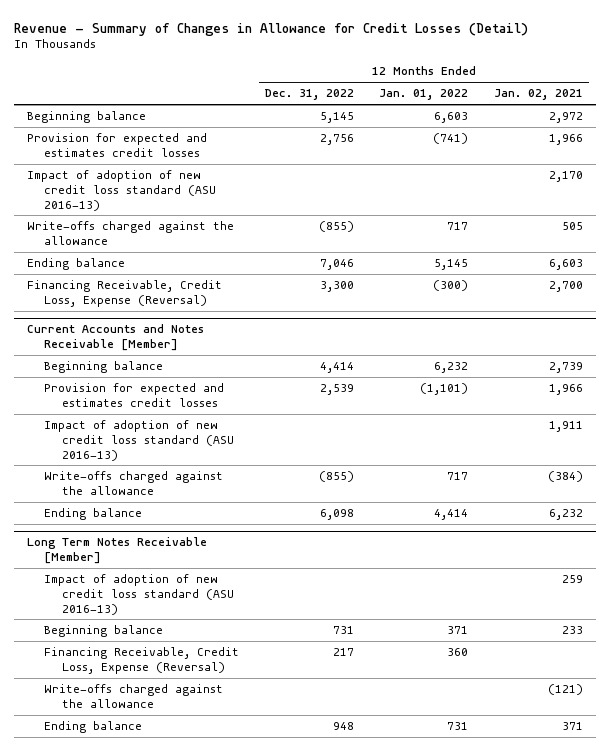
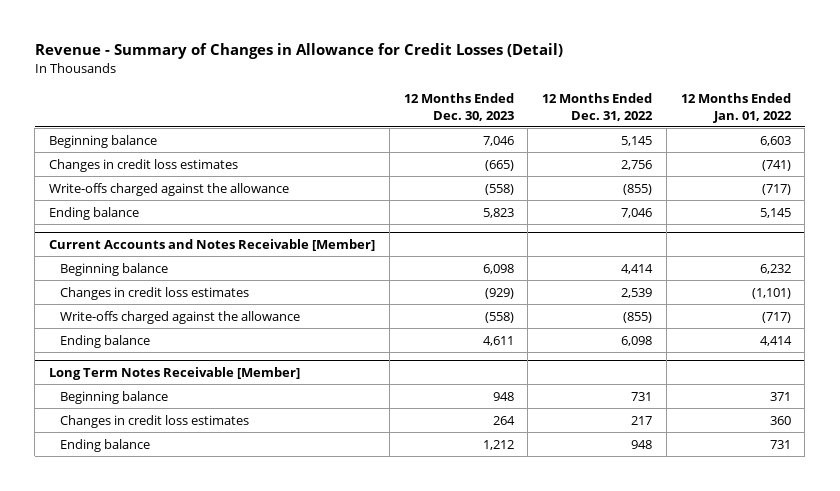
- | 12 Months Ended Dec. 31, 2022 | 12 Months Ended Jan. 01, 2022 | 12 Months Ended Jan. 02, 2021
+ | 12 Months Ended Dec. 30, 2023 | 12 Months Ended Dec. 31, 2022 | 12 Months Ended Jan. 01, 2022
- Provision for expected and estimates credit losses | 2,756 | (741) | 1,966
- Impact of adoption of new credit loss standard (ASU 2016-13) | | | 2,170
- Write-offs charged against the allowance | (855) | 717 | 505
+ Changes in credit loss estimates | (665) | 2,756 | (741)
+ Write-offs charged against the allowance | (558) | (855) | (717)
- Financing Receivable, Credit Loss, Expense (Reversal) | 3,300 | (300) | 2,700
@ Current Accounts and Notes Receivable [Member]
- Provision for expected and estimates credit losses | 2,539 | (1,101) | 1,966
- Impact of adoption of new credit loss standard (ASU 2016-13) | | | 1,911
- Write-offs charged against the allowance | (855) | 717 | (384)
+ Changes in credit loss estimates | (929) | 2,539 | (1,101)
+ Write-offs charged against the allowance | (558) | (855) | (717)
@ Long Term Notes Receivable [Member]
- Impact of adoption of new credit loss standard (ASU 2016-13) | | | 259
- Financing Receivable, Credit Loss, Expense (Reversal) | 217 | 360 |
- Write-offs charged against the allowance | | | (121)
+ Changes in credit loss estimates | 264 | 217 | 360

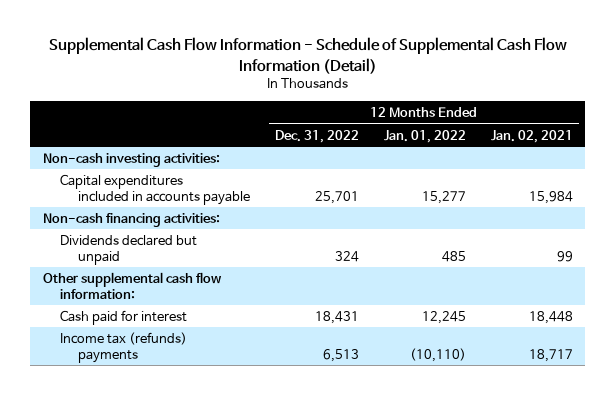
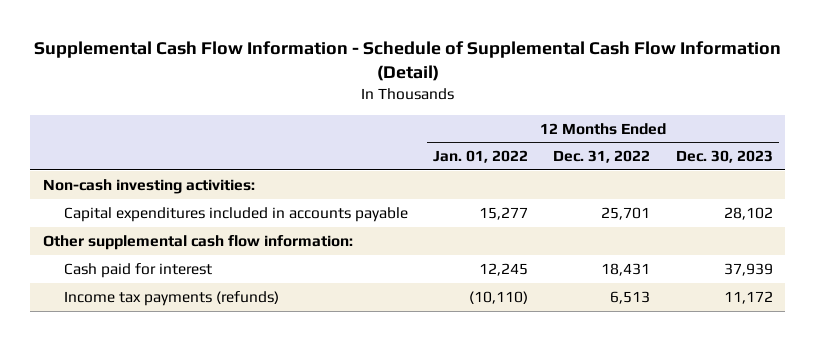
- | 12 Months Ended Dec. 31, 2022 | 12 Months Ended Jan. 01, 2022 | 12 Months Ended Jan. 02, 2021
+ | 12 Months Ended Jan. 01, 2022 | 12 Months Ended Dec. 31, 2022 | 12 Months Ended Dec. 30, 2023
- Non-cash financing activities:
- Dividends declared but unpaid | 324 | 485 | 99
- Income tax (refunds) payments | 6,513 | (10,110) | 18,717
+ Income tax payments (refunds) | (10,110) | 6,513 | 11,172

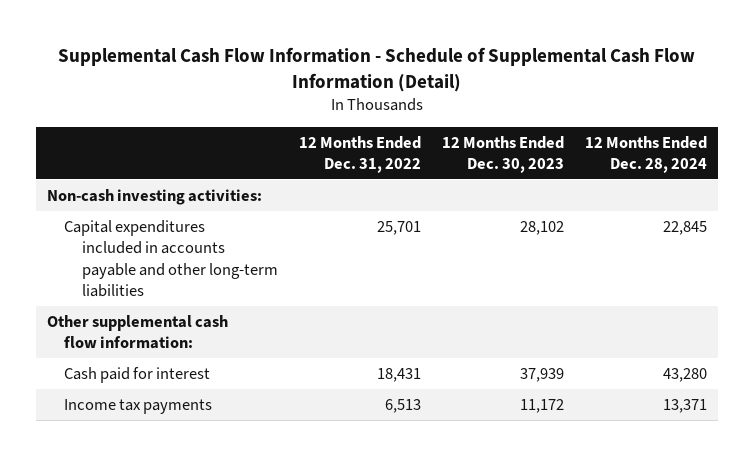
- | 12 Months Ended Jan. 01, 2022 | 12 Months Ended Dec. 31, 2022 | 12 Months Ended Dec. 30, 2023
+ | 12 Months Ended Dec. 31, 2022 | 12 Months Ended Dec. 30, 2023 | 12 Months Ended Dec. 28, 2024
- Capital expenditures included in accounts payable | 15,277 | 25,701 | 28,102
+ Capital expenditures included in accounts payable and other long-term liabilities | 25,701 | 28,102 | 22,845
- Income tax payments (refunds) | (10,110) | 6,513 | 11,172
+ Income tax payments | 6,513 | 11,172 | 13,371

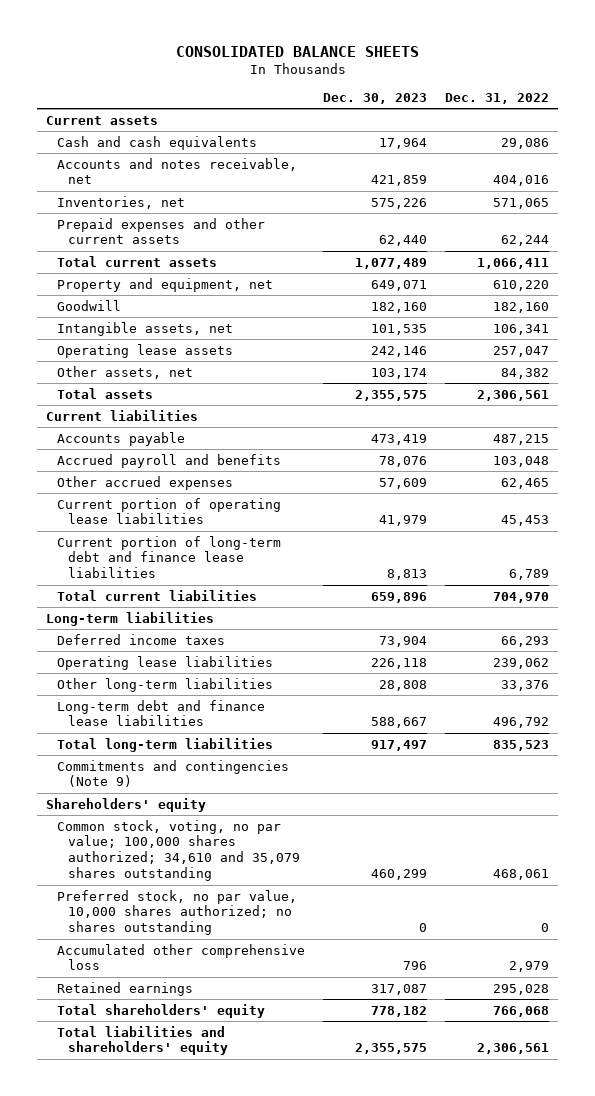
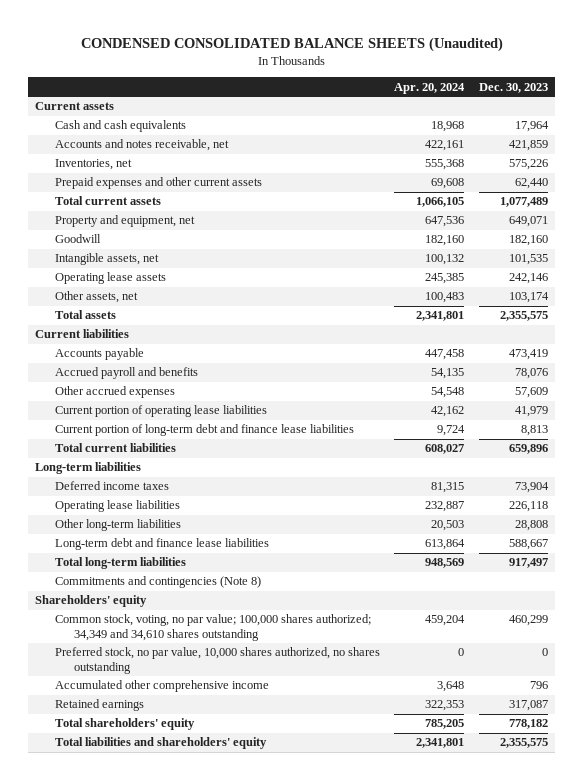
- CONSOLIDATED BALANCE SHEETS
+ CONDENSED CONSOLIDATED BALANCE SHEETS (Unaudited)
- | Dec. 30, 2023 | Dec. 31, 2022
+ | Apr. 20, 2024 | Dec. 30, 2023
- Commitments and contingencies (Note 9)
+ Commitments and contingencies (Note 8)
- Common stock, voting, no par value; 100,000 shares authorized; 34,610 and 35,079 shares outstanding | 460,299 | 468,061
- Preferred stock, no par value, 10,000 shares authorized; no shares outstanding | 0 | 0
- Accumulated other comprehensive loss | 796 | 2,979
+ Common stock, voting, no par value; 100,000 shares authorized; 34,349 and 34,610 shares outstanding | 459,204 | 460,299
+ Preferred stock, no par value, 10,000 shares authorized, no shares outstanding | 0 | 0
+ Accumulated other comprehensive income | 3,648 | 796

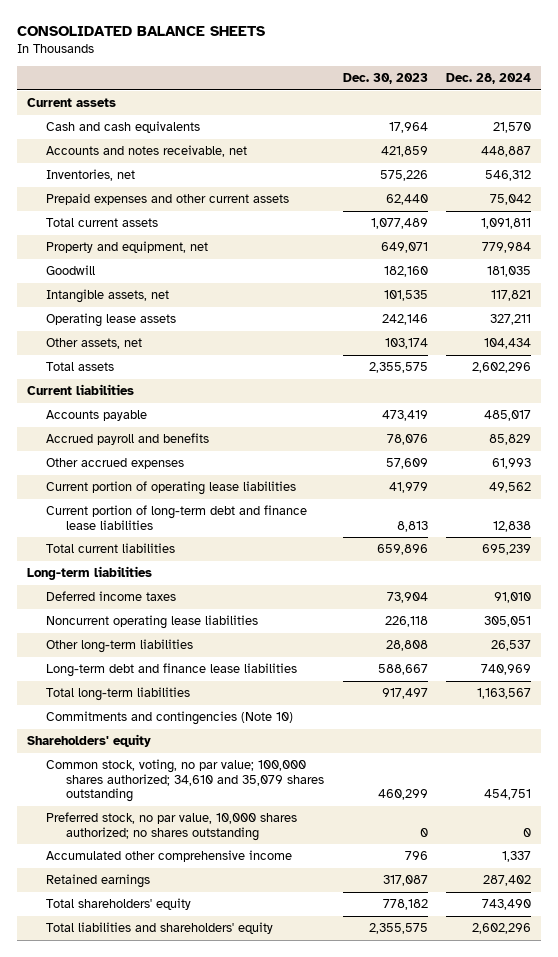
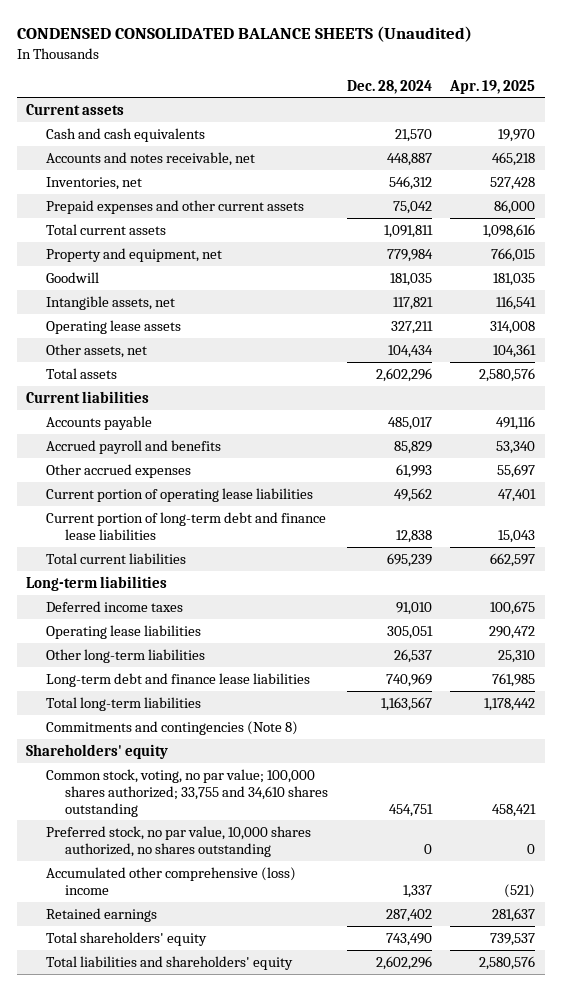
- CONSOLIDATED BALANCE SHEETS
+ CONDENSED CONSOLIDATED BALANCE SHEETS (Unaudited)
- | Dec. 30, 2023 | Dec. 28, 2024
+ | Dec. 28, 2024 | Apr. 19, 2025
- Noncurrent operating lease liabilities | 226,118 | 305,051
+ Operating lease liabilities | 305,051 | 290,472
- Commitments and contingencies (Note 10)
+ Commitments and contingencies (Note 8)
- Common stock, voting, no par value; 100,000 shares authorized; 34,610 and 35,079 shares outstanding | 460,299 | 454,751
- Preferred stock, no par value, 10,000 shares authorized; no shares outstanding | 0 | 0
- Accumulated other comprehensive income | 796 | 1,337
+ Common stock, voting, no par value; 100,000 shares authorized; 33,755 and 34,610 shares outstanding | 454,751 | 458,421
+ Preferred stock, no par value, 10,000 shares authorized, no shares outstanding | 0 | 0
+ Accumulated other comprehensive (loss) income | 1,337 | (521)

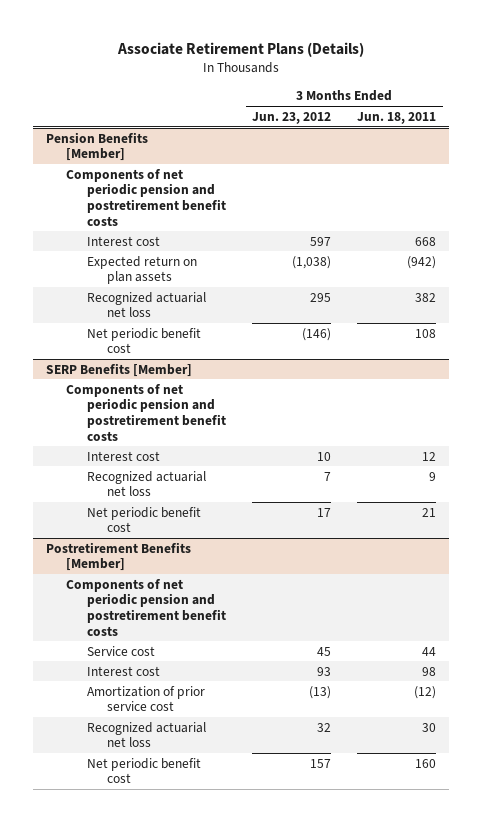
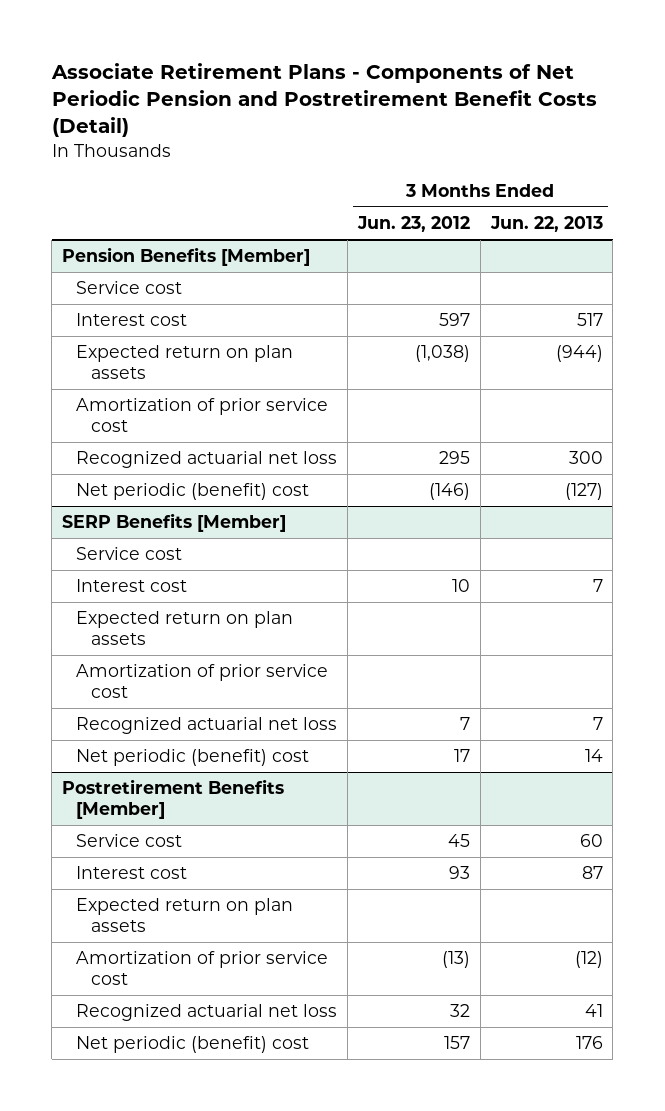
- Associate Retirement Plans (Details)
+ Associate Retirement Plans - Components of Net Periodic Pension and Postretirement Benefit Costs (Detail)
- | 3 Months Ended Jun. 23, 2012 | 3 Months Ended Jun. 18, 2011
+ | 3 Months Ended Jun. 23, 2012 | 3 Months Ended Jun. 22, 2013
@ Pension Benefits [Member]
- Components of net periodic pension and postretirement benefit costs
+ Service cost
+ Amortization of prior service cost
- Net periodic benefit cost | (146) | 108
+ Net periodic (benefit) cost | (146) | (127)
@ SERP Benefits [Member]
- Components of net periodic pension and postretirement benefit costs
+ Service cost
+ Expected return on plan assets
+ Amortization of prior service cost
- Net periodic benefit cost | 17 | 21
+ Net periodic (benefit) cost | 17 | 14
@ Postretirement Benefits [Member]
- Components of net periodic pension and postretirement benefit costs
+ Expected return on plan assets
- Net periodic benefit cost | 157 | 160
+ Net periodic (benefit) cost | 157 | 176

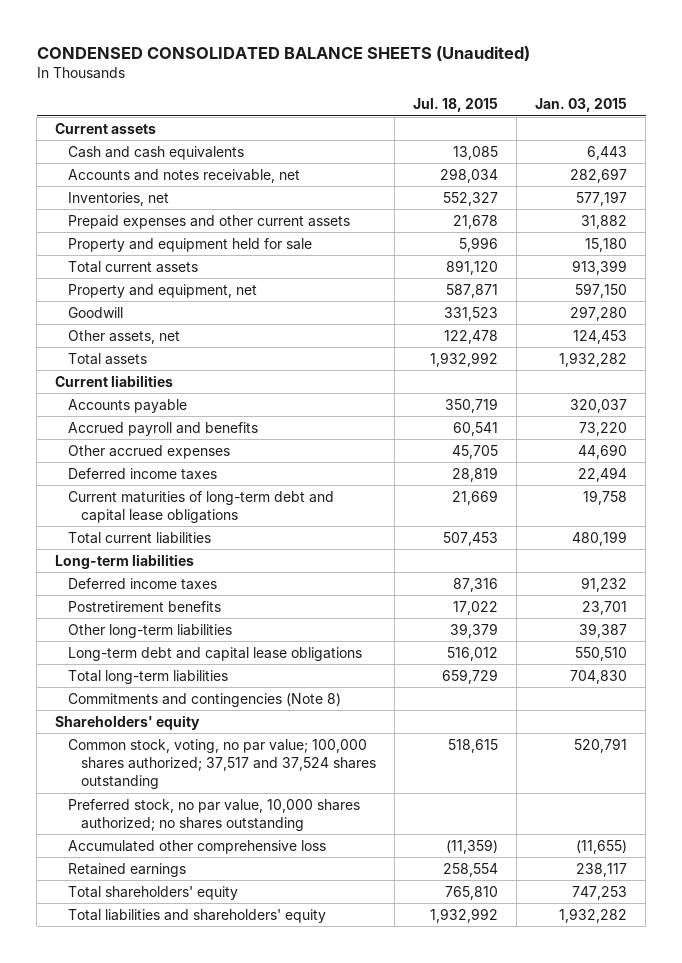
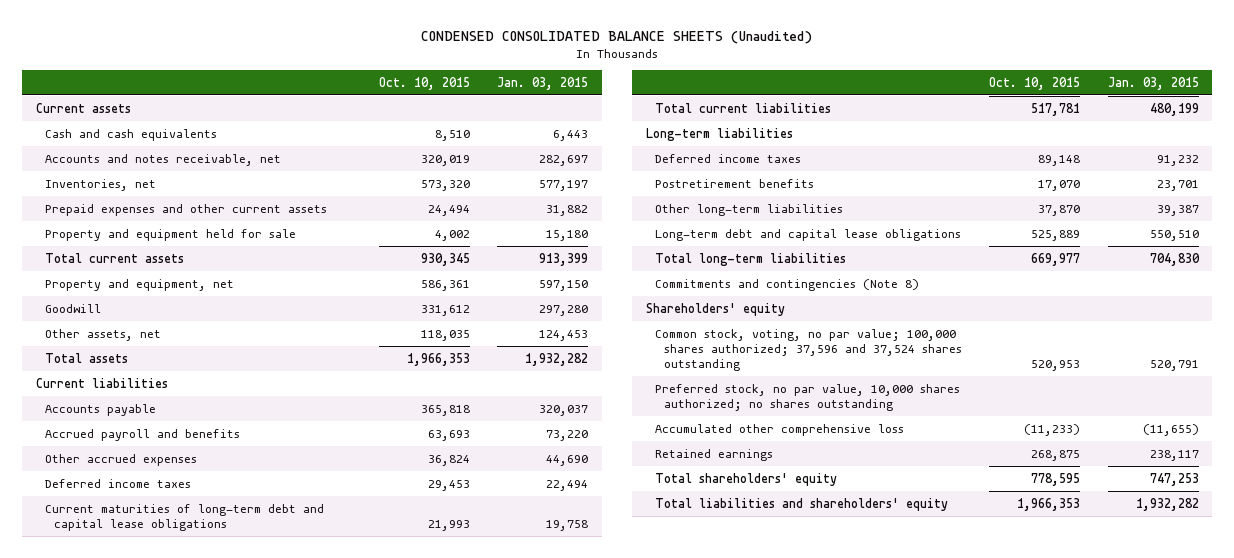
- | Jul. 18, 2015 | Jan. 03, 2015
+ | Oct. 10, 2015 | Jan. 03, 2015
- Common stock, voting, no par value; 100,000 shares authorized; 37,517 and 37,524 shares outstanding | 518,615 | 520,791
+ Common stock, voting, no par value; 100,000 shares authorized; 37,596 and 37,524 shares outstanding | 520,953 | 520,791

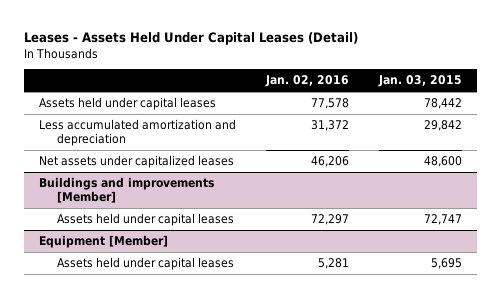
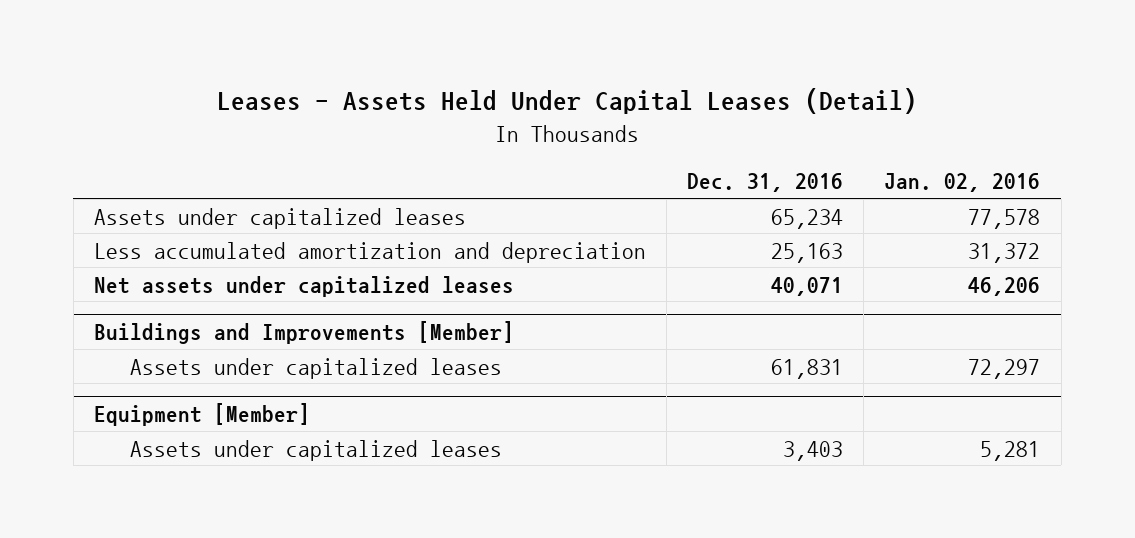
- | Jan. 02, 2016 | Jan. 03, 2015
+ | Dec. 31, 2016 | Jan. 02, 2016
- Assets held under capital leases | 77,578 | 78,442
+ Assets under capitalized leases | 65,234 | 77,578
- Buildings and improvements [Member]
- Assets held under capital leases | 72,297 | 72,747
+ Buildings and Improvements [Member]
+ Assets under capitalized leases | 61,831 | 72,297
@ Equipment [Member]
- Assets held under capital leases | 5,281 | 5,695
+ Assets under capitalized leases | 3,403 | 5,281

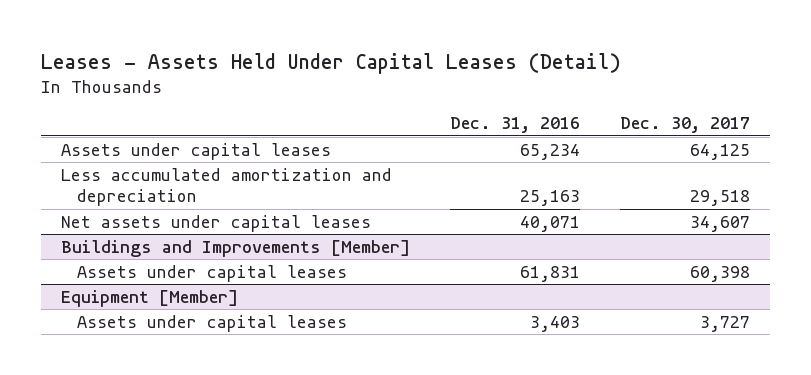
- | Dec. 31, 2016 | Jan. 02, 2016
+ | Dec. 31, 2016 | Dec. 30, 2017
- Assets under capitalized leases | 65,234 | 77,578
+ Assets under capital leases | 65,234 | 64,125
- Net assets under capitalized leases | 40,071 | 46,206
+ Net assets under capital leases | 40,071 | 34,607
@ Buildings and Improvements [Member]
- Assets under capitalized leases | 61,831 | 72,297
+ Assets under capital leases | 61,831 | 60,398
@ Equipment [Member]
- Assets under capitalized leases | 3,403 | 5,281
+ Assets under capital leases | 3,403 | 3,727

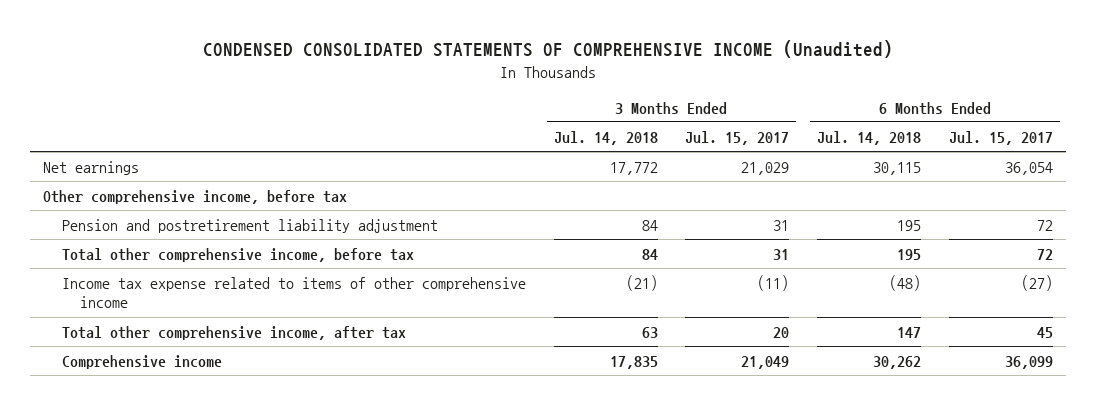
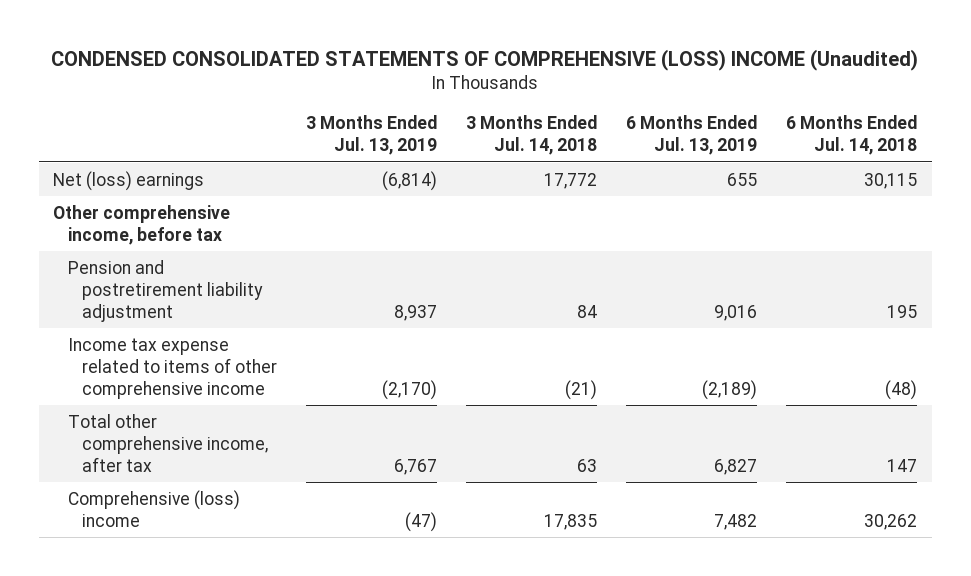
- CONDENSED CONSOLIDATED STATEMENTS OF COMPREHENSIVE INCOME (Unaudited)
+ CONDENSED CONSOLIDATED STATEMENTS OF COMPREHENSIVE (LOSS) INCOME (Unaudited)
- | 3 Months Ended Jul. 14, 2018 | 3 Months Ended Jul. 15, 2017 | 6 Months Ended Jul. 14, 2018 | 6 Months Ended Jul. 15, 2017
+ | 3 Months Ended Jul. 13, 2019 | 3 Months Ended Jul. 14, 2018 | 6 Months Ended Jul. 13, 2019 | 6 Months Ended Jul. 14, 2018
- Net earnings | 17,772 | 21,029 | 30,115 | 36,054
+ Net (loss) earnings | (6,814) | 17,772 | 655 | 30,115
- Total other comprehensive income, before tax | 84 | 31 | 195 | 72
- Comprehensive income | 17,835 | 21,049 | 30,262 | 36,099
+ Comprehensive (loss) income | (47) | 17,835 | 7,482 | 30,262

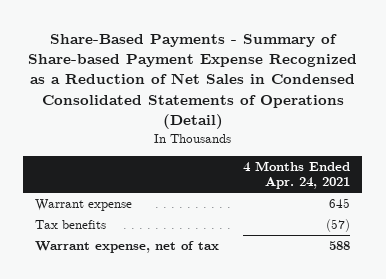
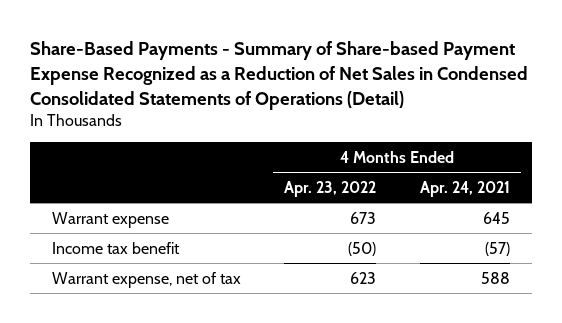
- | 4 Months Ended Apr. 24, 2021
+ | 4 Months Ended Apr. 23, 2022 | 4 Months Ended Apr. 24, 2021
- Tax benefits | (57)
+ Income tax benefit | (50) | (57)

